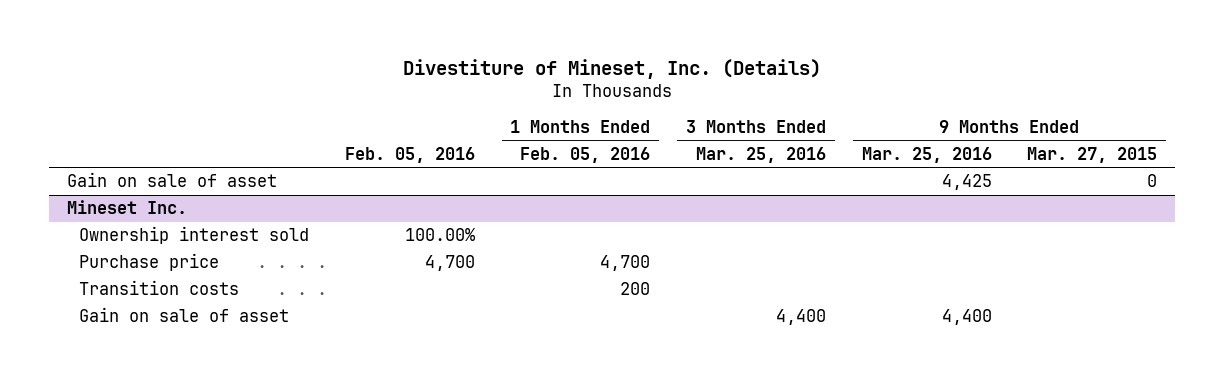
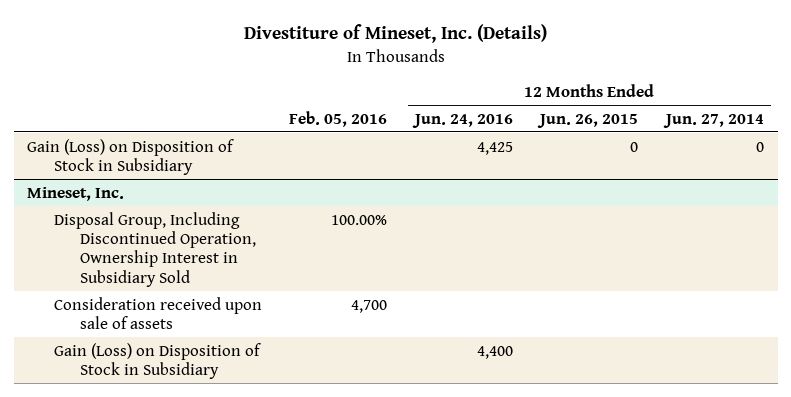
- | Feb. 05, 2016 | 1 Months Ended Feb. 05, 2016 | 3 Months Ended Mar. 25, 2016 | 9 Months Ended Mar. 25, 2016 | 9 Months Ended Mar. 27, 2015
+ | Feb. 05, 2016 | 12 Months Ended Jun. 24, 2016 | 12 Months Ended Jun. 26, 2015 | 12 Months Ended Jun. 27, 2014
- Gain on sale of asset | | | | 4,425 | 0
- Mineset Inc.
- Ownership interest sold | 100.00% | | | |
- Purchase price | 4,700 | 4,700 | | |
- Transition costs | | 200 | | |
- Gain on sale of asset | | | 4,400 | 4,400 |
+ Gain (Loss) on Disposition of Stock in Subsidiary | | 4,425 | 0 | 0
+ Mineset, Inc.
+ Disposal Group, Including Discontinued Operation, Ownership Interest in Subsidiary Sold | 100.00% | | |
+ Consideration received upon sale of assets | 4,700 | | |
+ Gain (Loss) on Disposition of Stock in Subsidiary | | 4,400 | |

